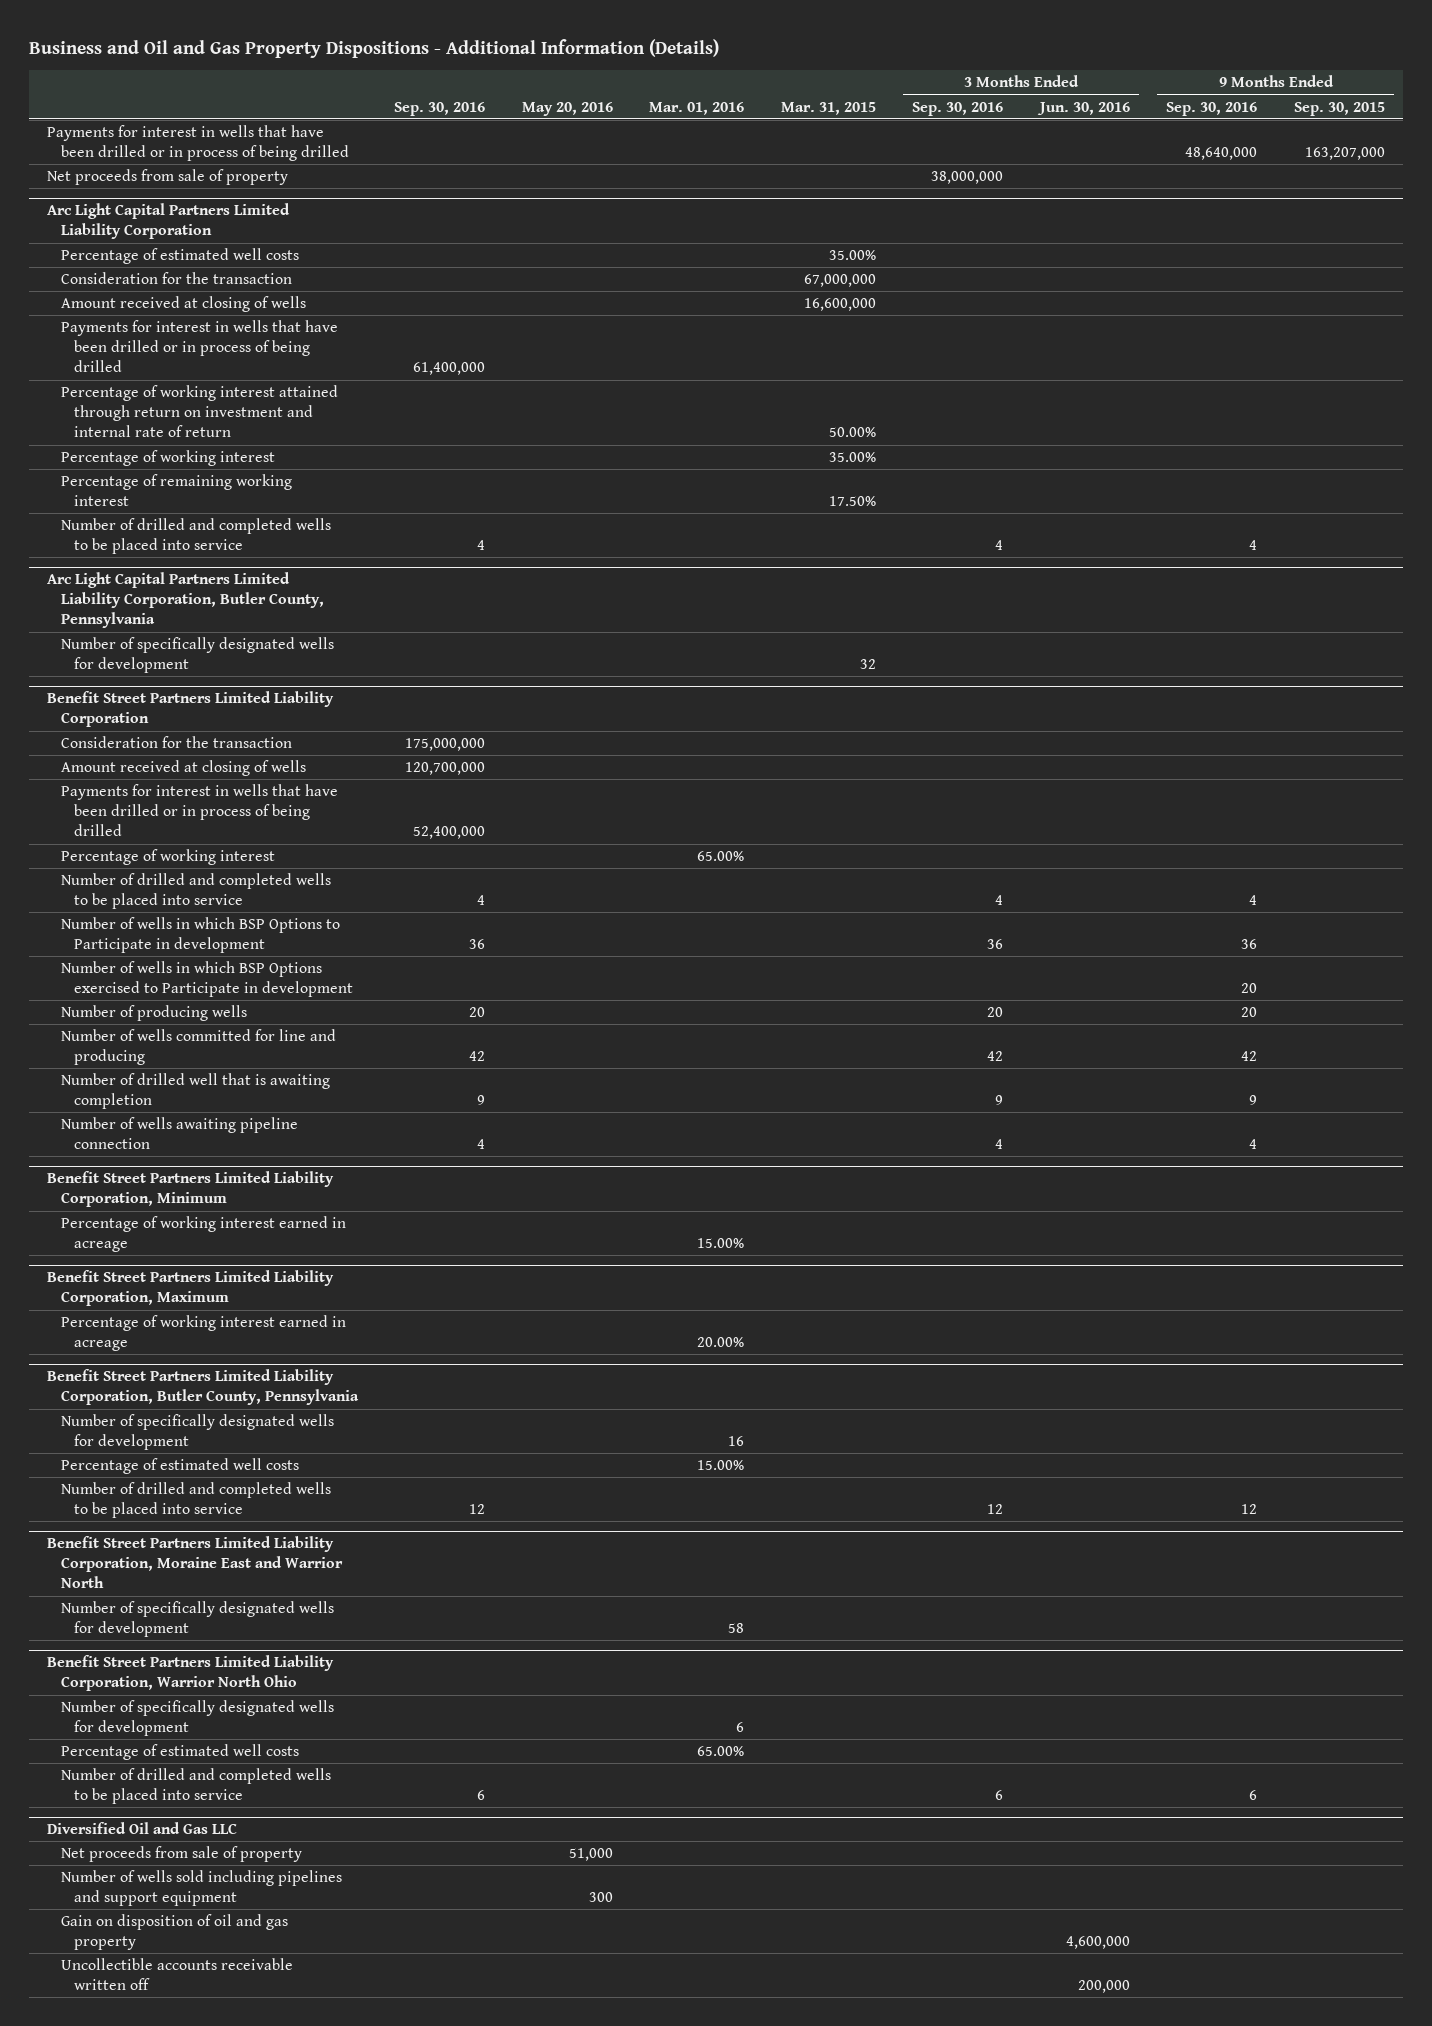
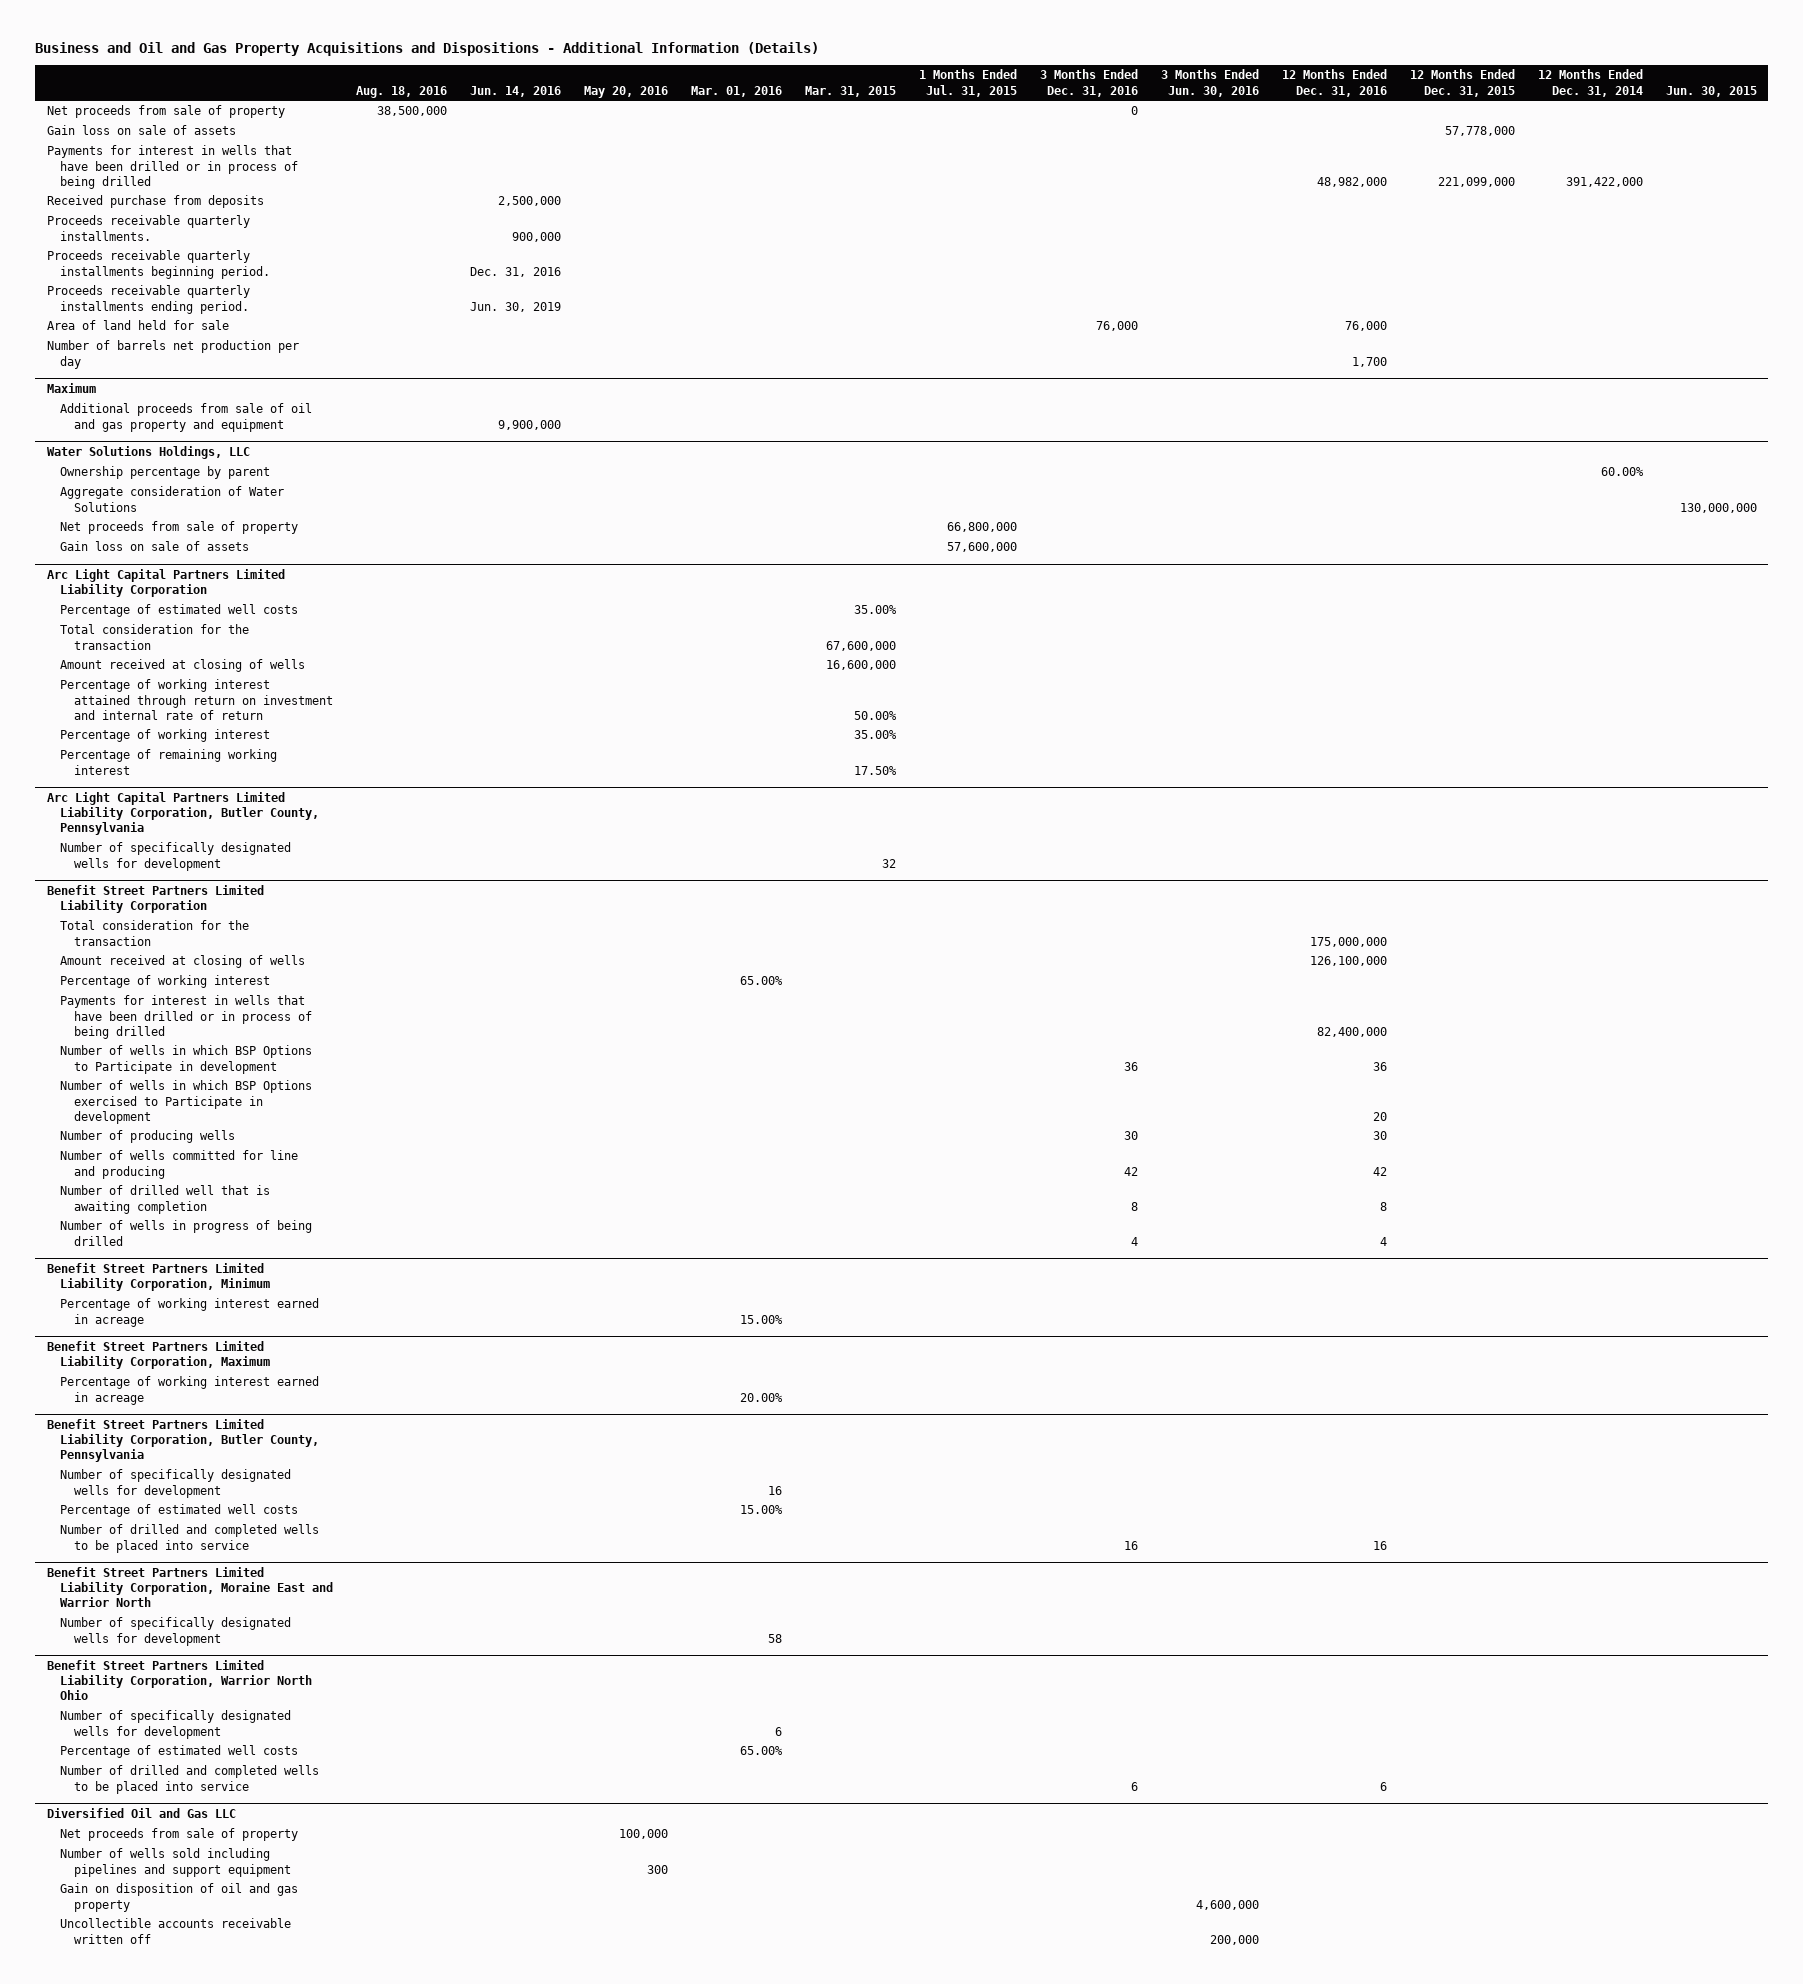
- Business and Oil and Gas Property Dispositions - Additional Information (Details)
+ Business and Oil and Gas Property Acquisitions and Dispositions - Additional Information (Details)
- | Sep. 30, 2016 | May 20, 2016 | Mar. 01, 2016 | Mar. 31, 2015 | 3 Months Ended Sep. 30, 2016 | 3 Months Ended Jun. 30, 2016 | 9 Months Ended Sep. 30, 2016 | 9 Months Ended Sep. 30, 2015
+ | Aug. 18, 2016 | Jun. 14, 2016 | May 20, 2016 | Mar. 01, 2016 | Mar. 31, 2015 | 1 Months Ended Jul. 31, 2015 | 3 Months Ended Dec. 31, 2016 | 3 Months Ended Jun. 30, 2016 | 12 Months Ended Dec. 31, 2016 | 12 Months Ended Dec. 31, 2015 | 12 Months Ended Dec. 31, 2014 | Jun. 30, 2015
+ Gain loss on sale of assets | | | | | | | | | | 57,778,000 | |
moved down: Payments for interest in wells that have been drilled or in process of being drilled | | | | | | | | | 48,982,000 | 221,099,000 | 391,422,000 |
+ Received purchase from deposits | | 2,500,000 | | | | | | | | | |
+ Proceeds receivable quarterly installments. | | 900,000 | | | | | | | | | |
+ Proceeds receivable quarterly installments beginning period. | | Dec. 31, 2016 | | | | | | | | | |
+ Proceeds receivable quarterly installments ending period. | | Jun. 30, 2019 | | | | | | | | | |
+ Area of land held for sale | | | | | | | 76,000 | | 76,000 | | |
+ Number of barrels net production per day | | | | | | | | | 1,700 | | |
+ Maximum
+ Additional proceeds from sale of oil and gas property and equipment | | 9,900,000 | | | | | | | | | |
+ Water Solutions Holdings, LLC
+ Ownership percentage by parent | | | | | | | | | | | 60.00% |
+ Aggregate consideration of Water Solutions | | | | | | | | | | | | 130,000,000
+ Net proceeds from sale of property | | | | | | 66,800,000 | | | | | |
+ Gain loss on sale of assets | | | | | | 57,600,000 | | | | | |
@ Arc Light Capital Partners Limited Liability Corporation
- Consideration for the transaction | | | | 67,000,000 | | | |
+ Total consideration for the transaction | | | | | 67,600,000 | | | | | | |
- Payments for interest in wells that have been drilled or in process of being drilled | 61,400,000 | | | | | | |
- Number of drilled and completed wells to be placed into service | 4 | | | | 4 | | 4 |
@ Benefit Street Partners Limited Liability Corporation
- Consideration for the transaction | 175,000,000 | | | | | | |
+ Total consideration for the transaction | | | | | | | | | 175,000,000 | | |
- Number of drilled and completed wells to be placed into service | 4 | | | | 4 | | 4 |
moved down: Payments for interest in wells that have been drilled or in process of being drilled | | | | | | | | | 82,400,000 | | |
- Number of wells awaiting pipeline connection | 4 | | | | 4 | | 4 |
+ Number of wells in progress of being drilled | | | | | | | 4 | | 4 | | |
@ Diversified Oil and Gas LLC
- Net proceeds from sale of property | | 51,000 | | | | | |
+ Net proceeds from sale of property | | | 100,000 | | | | | | | | |

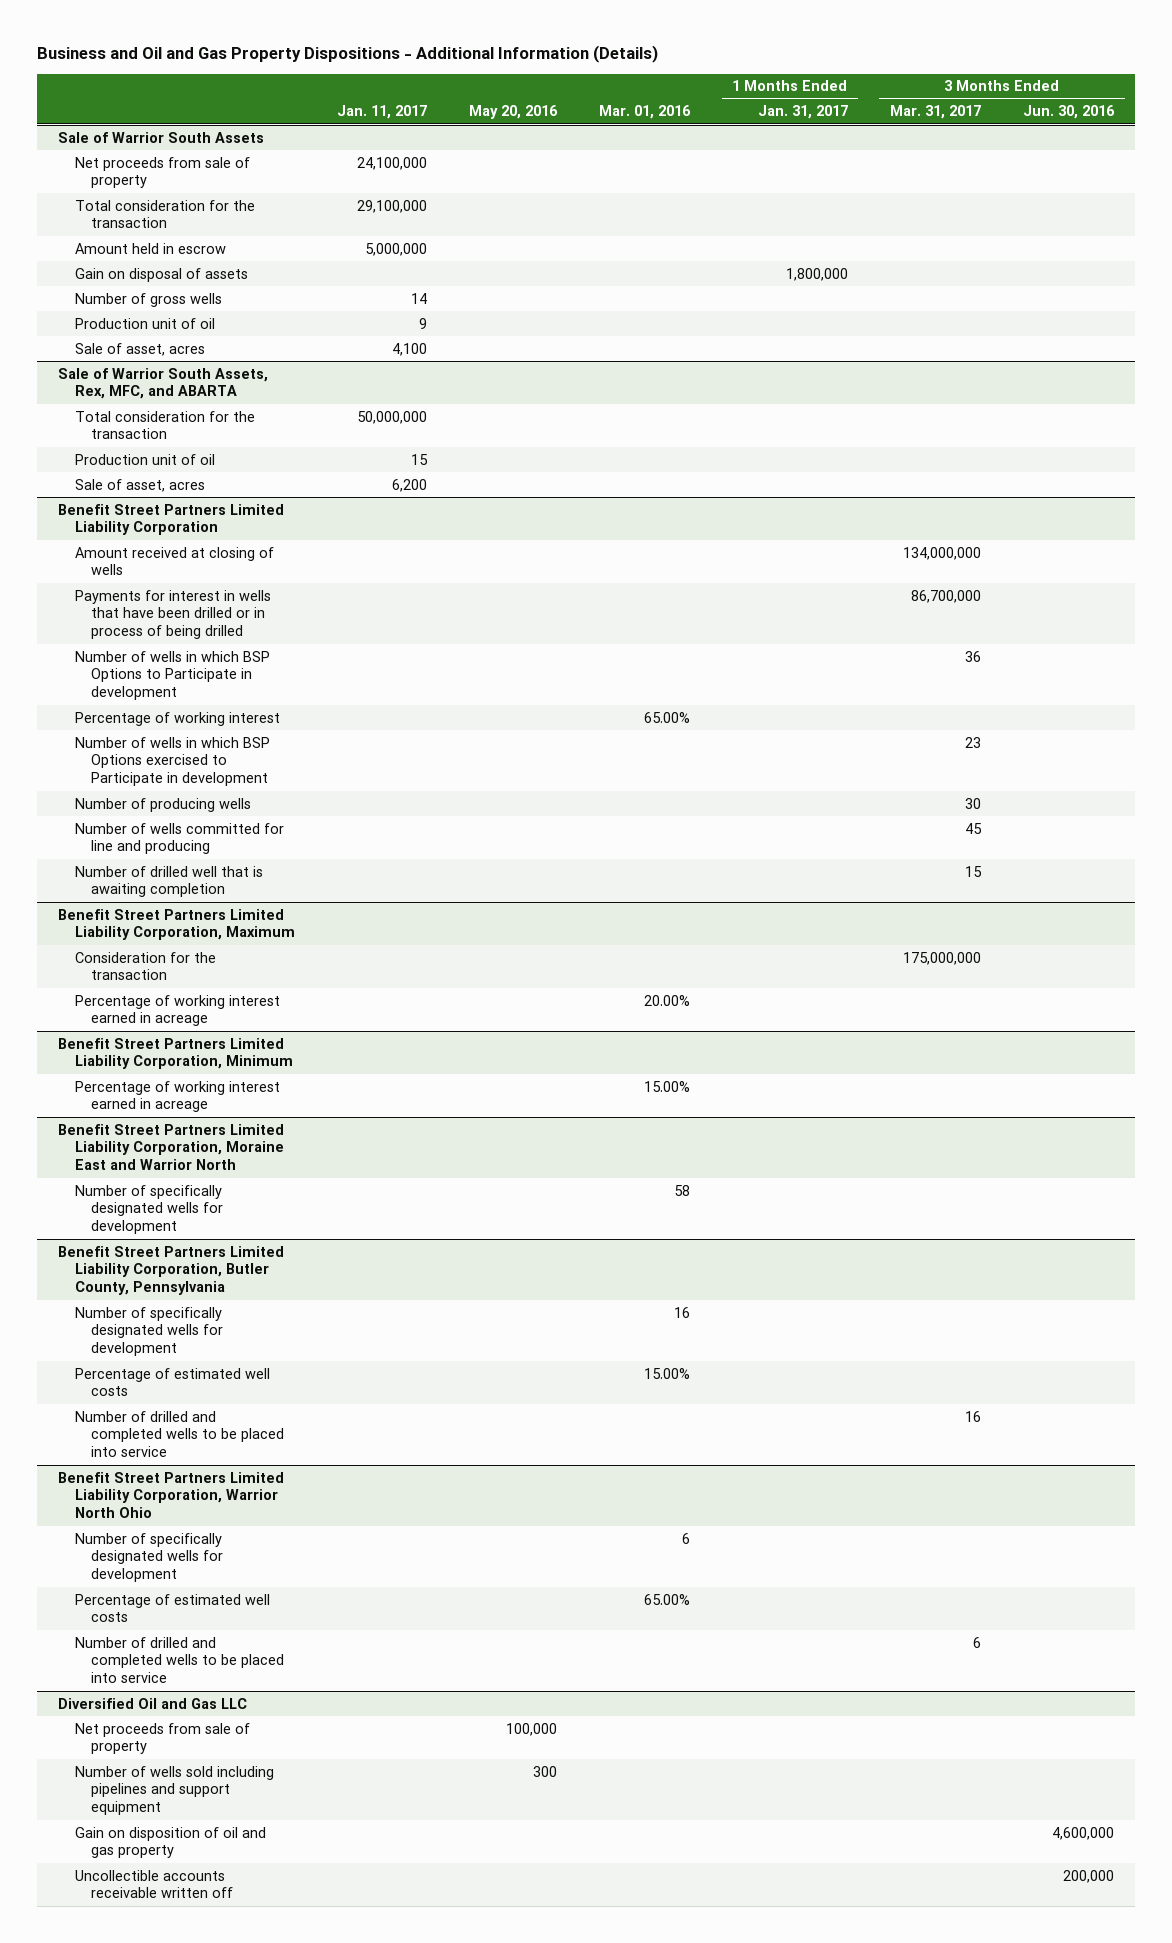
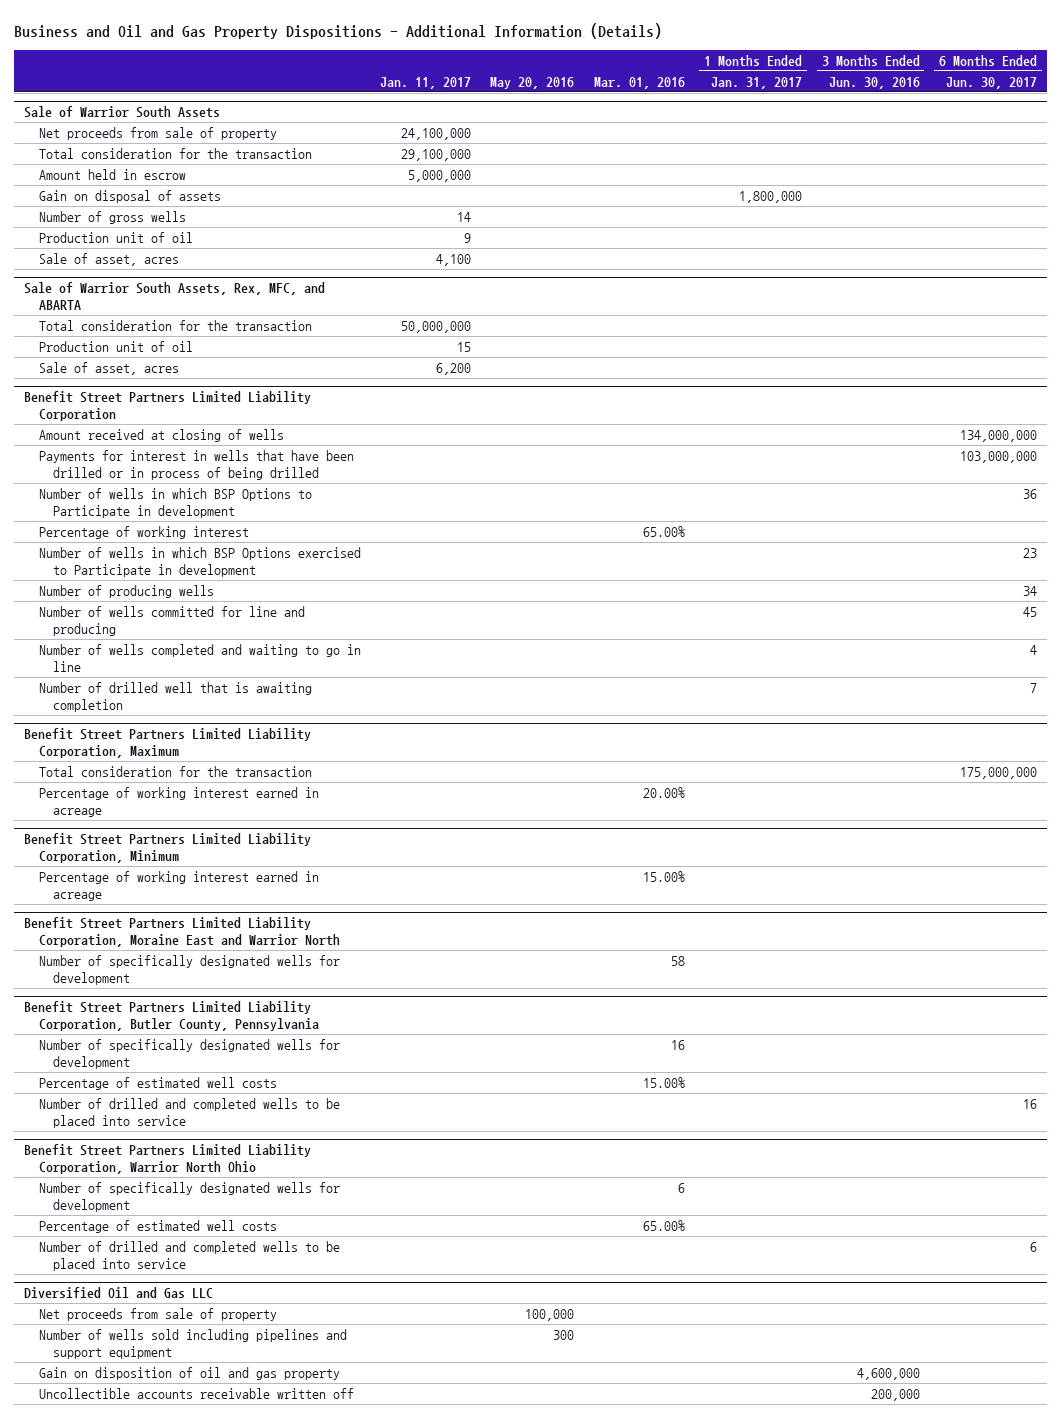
- | Jan. 11, 2017 | May 20, 2016 | Mar. 01, 2016 | 1 Months Ended Jan. 31, 2017 | 3 Months Ended Mar. 31, 2017 | 3 Months Ended Jun. 30, 2016
+ | Jan. 11, 2017 | May 20, 2016 | Mar. 01, 2016 | 1 Months Ended Jan. 31, 2017 | 3 Months Ended Jun. 30, 2016 | 6 Months Ended Jun. 30, 2017
@ Benefit Street Partners Limited Liability Corporation
+ Number of wells completed and waiting to go in line | | | | | | 4
@ Benefit Street Partners Limited Liability Corporation, Maximum
- Consideration for the transaction | | | | | 175,000,000 |
+ Total consideration for the transaction | | | | | | 175,000,000

